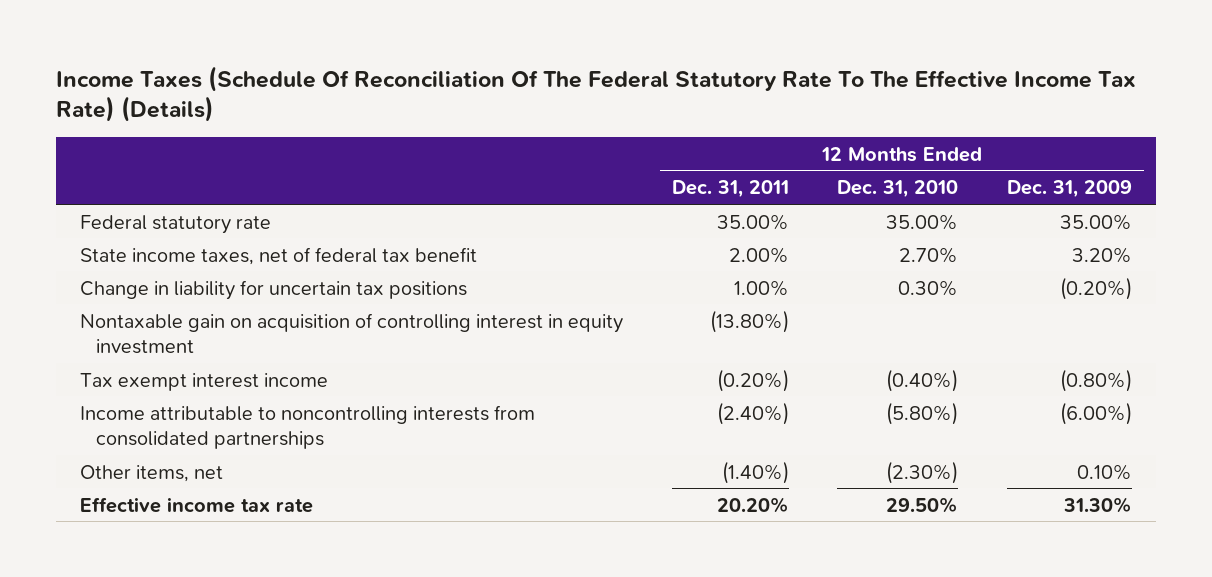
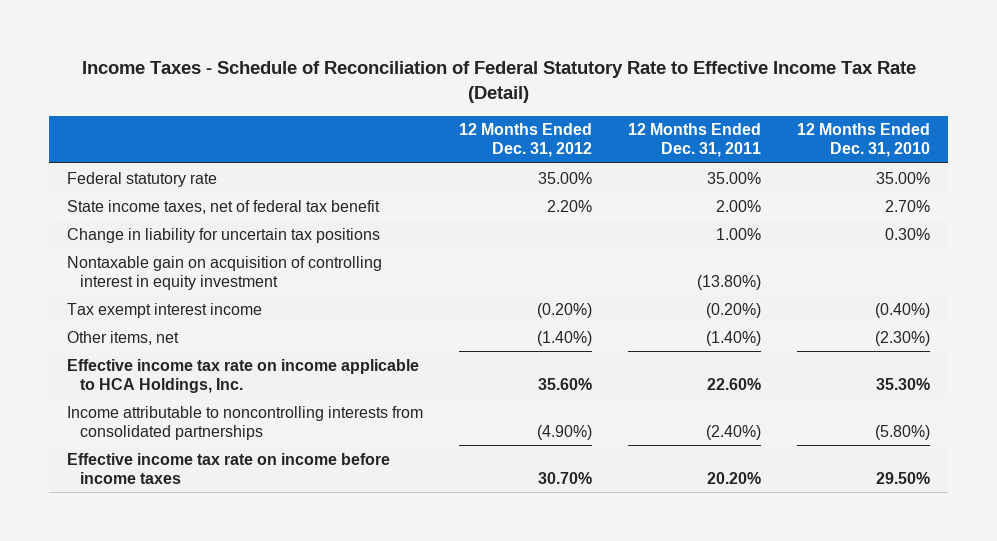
- Income Taxes (Schedule Of Reconciliation Of The Federal Statutory Rate To The Effective Income Tax Rate) (Details)
+ Income Taxes - Schedule of Reconciliation of Federal Statutory Rate to Effective Income Tax Rate (Detail)
- | 12 Months Ended Dec. 31, 2011 | 12 Months Ended Dec. 31, 2010 | 12 Months Ended Dec. 31, 2009
+ | 12 Months Ended Dec. 31, 2012 | 12 Months Ended Dec. 31, 2011 | 12 Months Ended Dec. 31, 2010
- Effective income tax rate | 20.20% | 29.50% | 31.30%
+ Effective income tax rate on income applicable to HCA Holdings, Inc. | 35.60% | 22.60% | 35.30%
moved down: Income attributable to noncontrolling interests from consolidated partnerships | (4.90%) | (2.40%) | (5.80%)
+ Effective income tax rate on income before income taxes | 30.70% | 20.20% | 29.50%

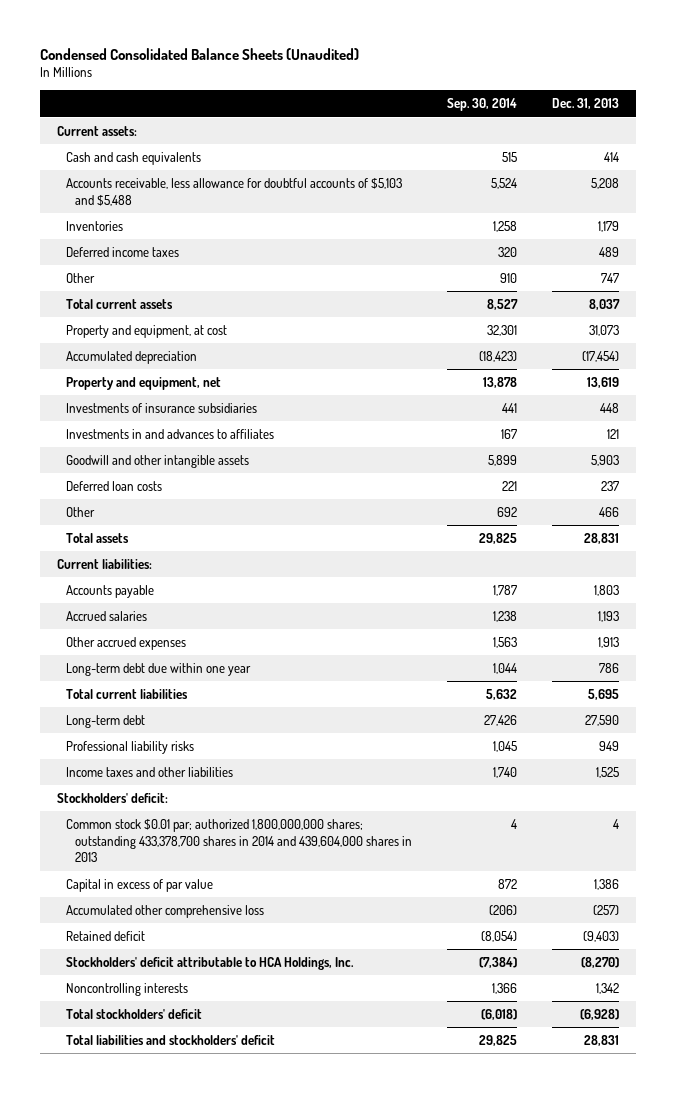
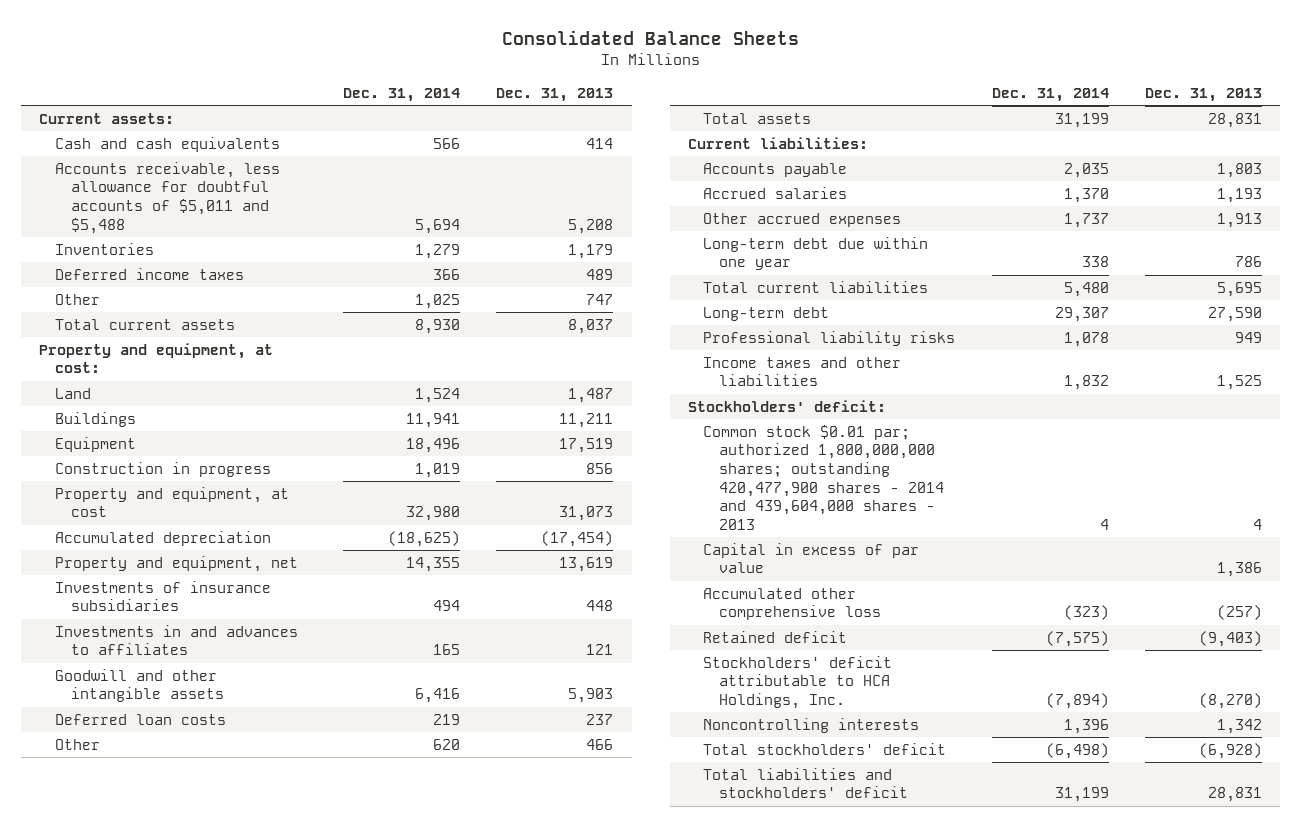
- Condensed Consolidated Balance Sheets (Unaudited)
+ Consolidated Balance Sheets
- | Sep. 30, 2014 | Dec. 31, 2013
+ | Dec. 31, 2014 | Dec. 31, 2013
- Accounts receivable, less allowance for doubtful accounts of $5,103 and $5,488 | 5,524 | 5,208
+ Accounts receivable, less allowance for doubtful accounts of $5,011 and $5,488 | 5,694 | 5,208
+ Property and equipment, at cost:
+ Land | 1,524 | 1,487
+ Buildings | 11,941 | 11,211
+ Equipment | 18,496 | 17,519
+ Construction in progress | 1,019 | 856
- Common stock $0.01 par; authorized 1,800,000,000 shares; outstanding 433,378,700 shares in 2014 and 439,604,000 shares in 2013 | 4 | 4
+ Common stock $0.01 par; authorized 1,800,000,000 shares; outstanding 420,477,900 shares - 2014 and 439,604,000 shares - 2013 | 4 | 4

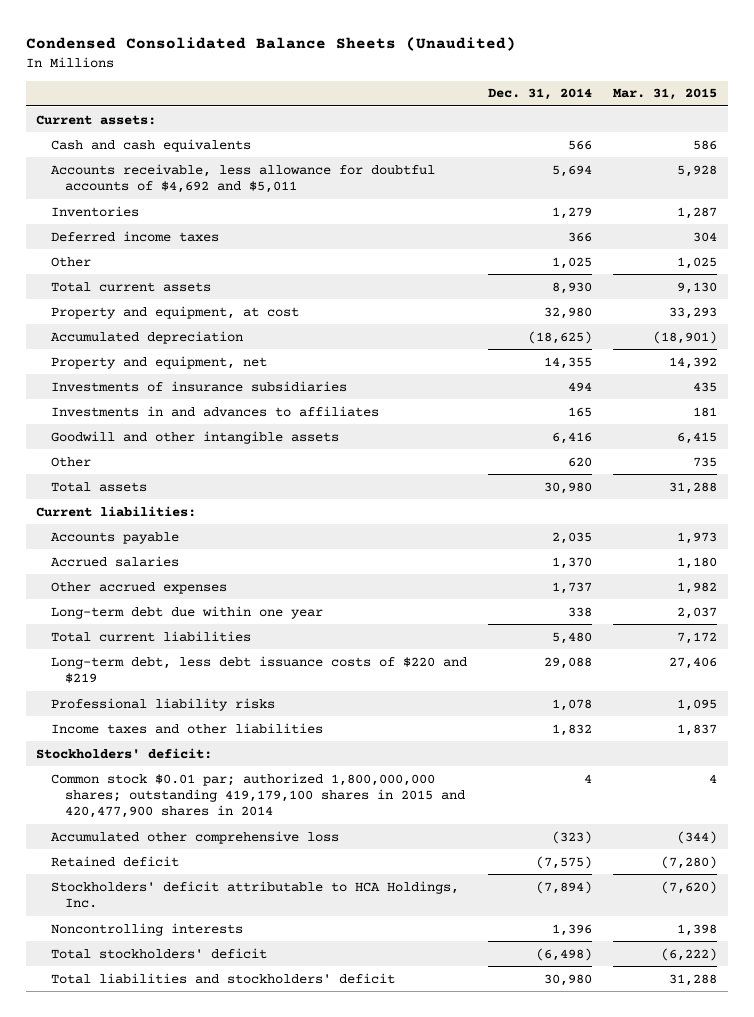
- Consolidated Balance Sheets
+ Condensed Consolidated Balance Sheets (Unaudited)
- | Dec. 31, 2014 | Dec. 31, 2013
+ | Dec. 31, 2014 | Mar. 31, 2015
- Accounts receivable, less allowance for doubtful accounts of $5,011 and $5,488 | 5,694 | 5,208
+ Accounts receivable, less allowance for doubtful accounts of $4,692 and $5,011 | 5,694 | 5,928
- Property and equipment, at cost:
- Land | 1,524 | 1,487
- Buildings | 11,941 | 11,211
- Equipment | 18,496 | 17,519
- Construction in progress | 1,019 | 856
- Deferred loan costs | 219 | 237
- Total assets | 31,199 | 28,831
+ Total assets | 30,980 | 31,288
- Long-term debt | 29,307 | 27,590
+ Long-term debt, less debt issuance costs of $220 and $219 | 29,088 | 27,406
- Common stock $0.01 par; authorized 1,800,000,000 shares; outstanding 420,477,900 shares - 2014 and 439,604,000 shares - 2013 | 4 | 4
- Capital in excess of par value | | 1,386
+ Common stock $0.01 par; authorized 1,800,000,000 shares; outstanding 419,179,100 shares in 2015 and 420,477,900 shares in 2014 | 4 | 4
- Total liabilities and stockholders' deficit | 31,199 | 28,831
+ Total liabilities and stockholders' deficit | 30,980 | 31,288

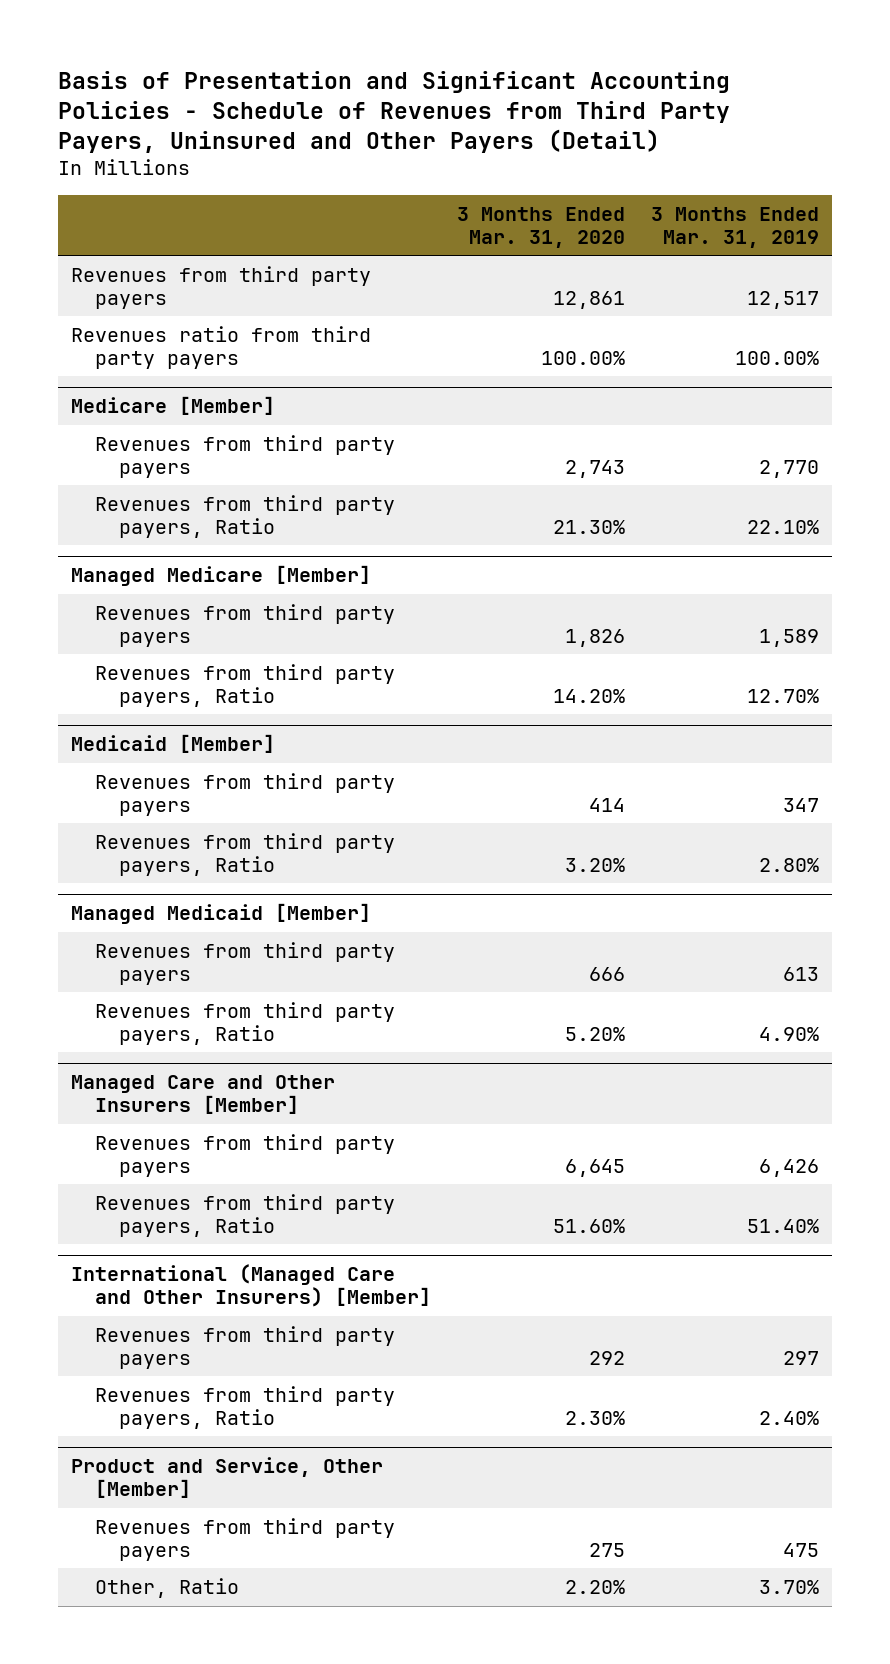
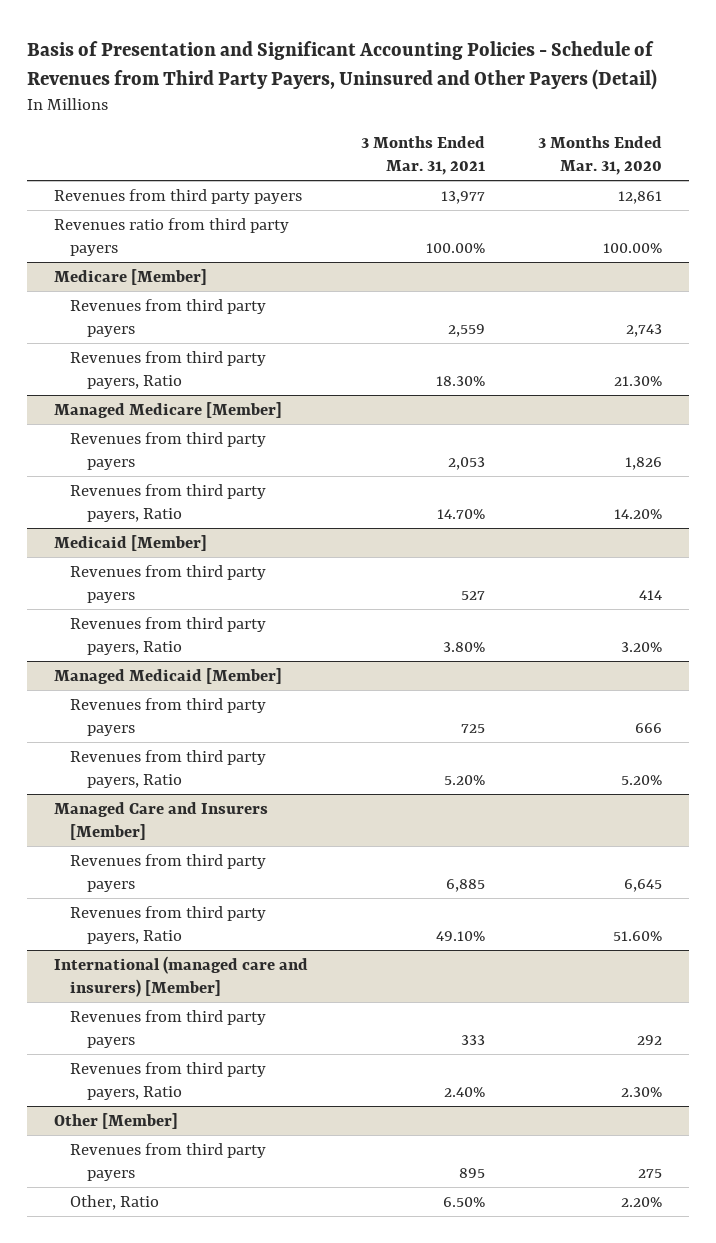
- | 3 Months Ended Mar. 31, 2020 | 3 Months Ended Mar. 31, 2019
+ | 3 Months Ended Mar. 31, 2021 | 3 Months Ended Mar. 31, 2020
- Managed Care and Other Insurers [Member]
+ Managed Care and Insurers [Member]
- International (Managed Care and Other Insurers) [Member]
+ International (managed care and insurers) [Member]
- Product and Service, Other [Member]
+ Other [Member]

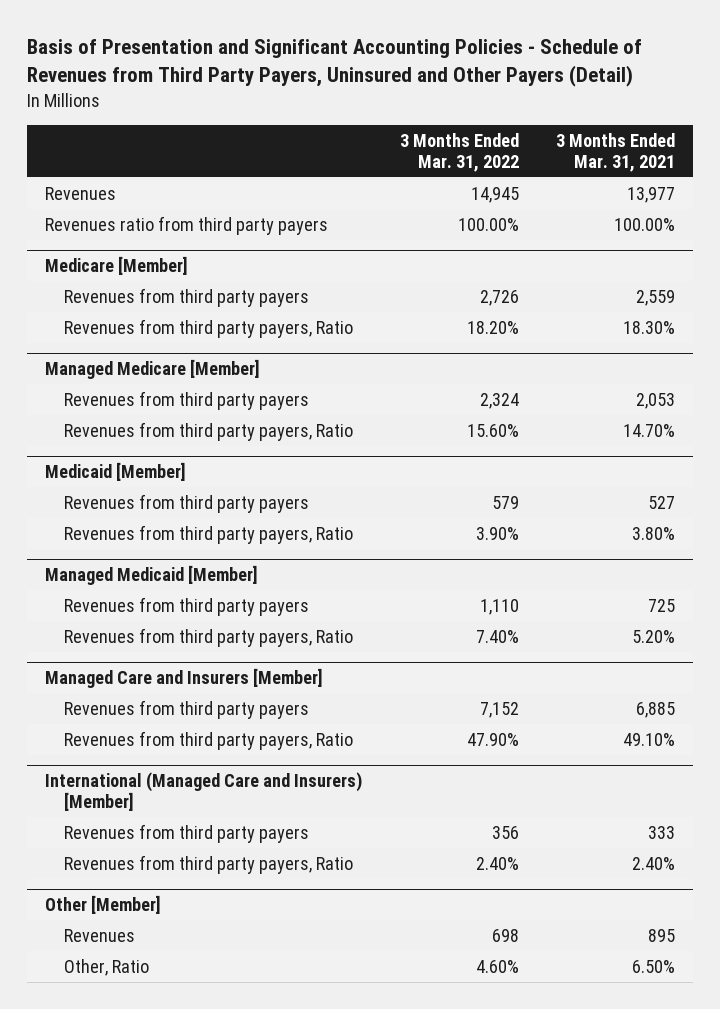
- | 3 Months Ended Mar. 31, 2021 | 3 Months Ended Mar. 31, 2020
+ | 3 Months Ended Mar. 31, 2022 | 3 Months Ended Mar. 31, 2021
- Revenues from third party payers | 13,977 | 12,861
+ Revenues | 14,945 | 13,977
- International (managed care and insurers) [Member]
+ International (Managed Care and Insurers) [Member]
@ Other [Member]
- Revenues from third party payers | 895 | 275
+ Revenues | 698 | 895

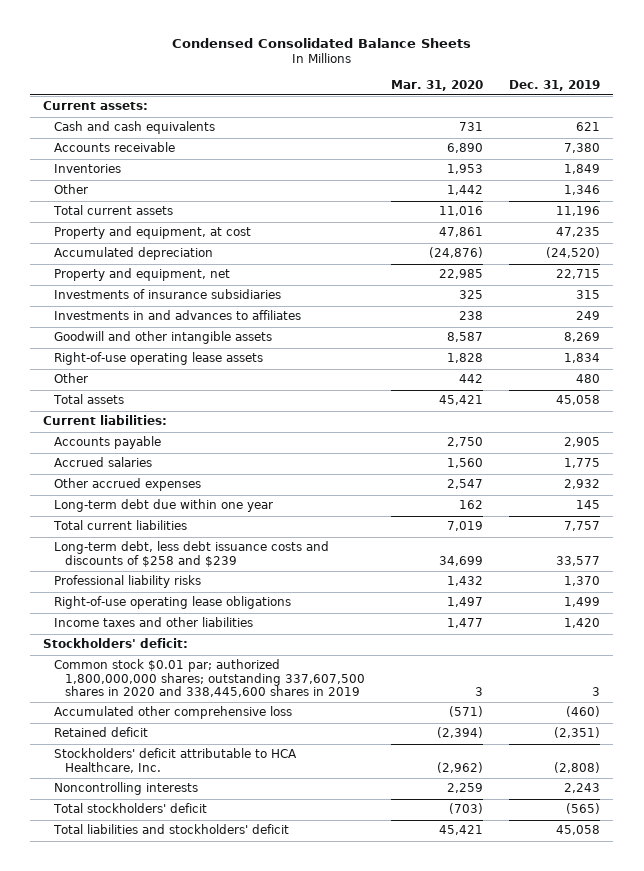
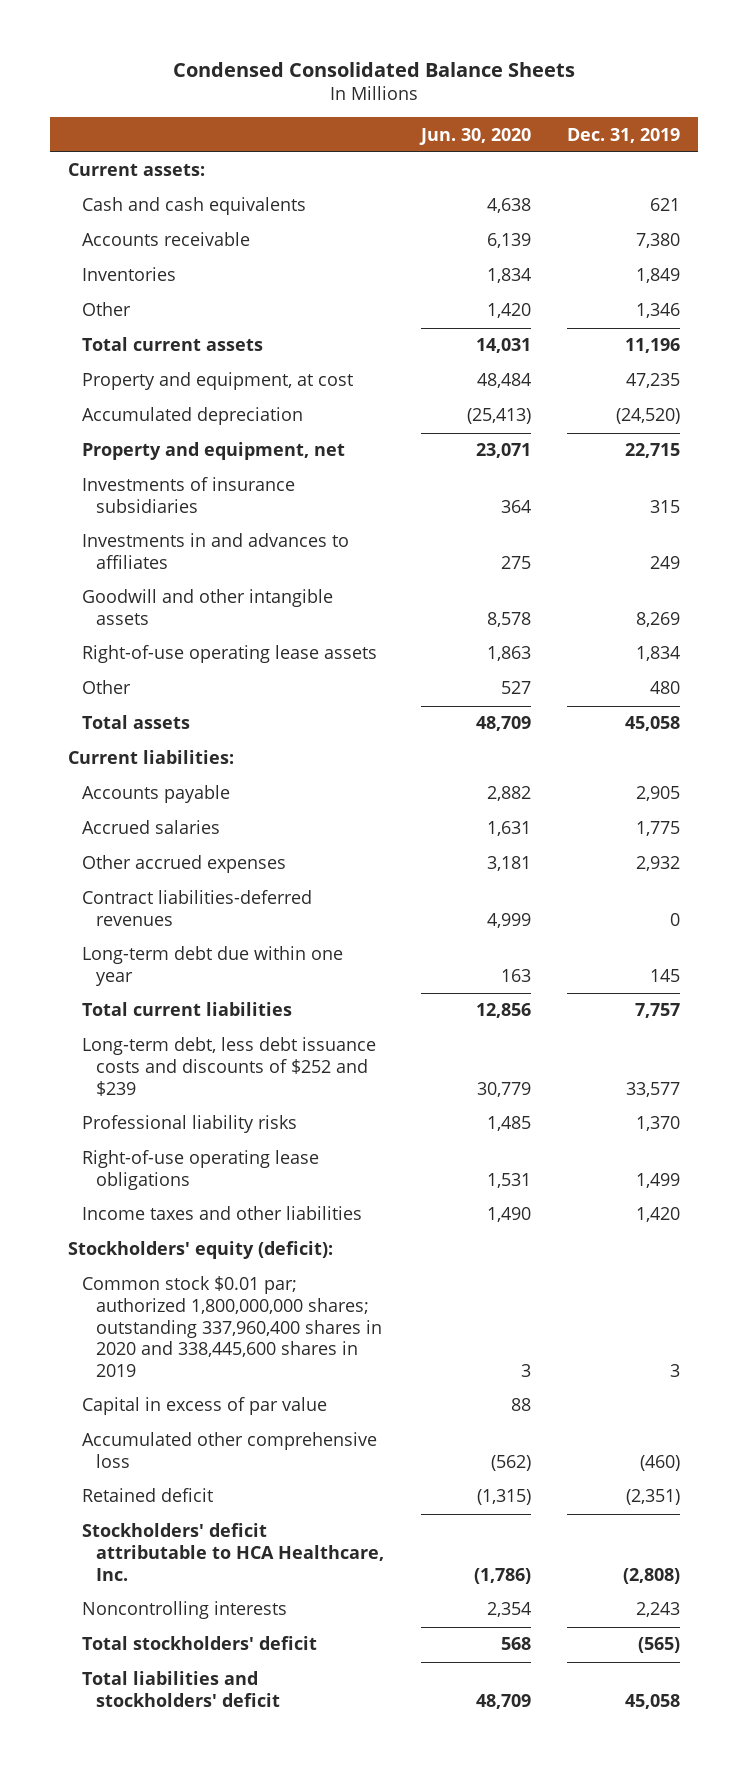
- | Mar. 31, 2020 | Dec. 31, 2019
+ | Jun. 30, 2020 | Dec. 31, 2019
+ Contract liabilities-deferred revenues | 4,999 | 0
- Long-term debt, less debt issuance costs and discounts of $258 and $239 | 34,699 | 33,577
+ Long-term debt, less debt issuance costs and discounts of $252 and $239 | 30,779 | 33,577
- Stockholders' deficit:
- Common stock $0.01 par; authorized 1,800,000,000 shares; outstanding 337,607,500 shares in 2020 and 338,445,600 shares in 2019 | 3 | 3
+ Stockholders' equity (deficit):
+ Common stock $0.01 par; authorized 1,800,000,000 shares; outstanding 337,960,400 shares in 2020 and 338,445,600 shares in 2019 | 3 | 3
+ Capital in excess of par value | 88 |

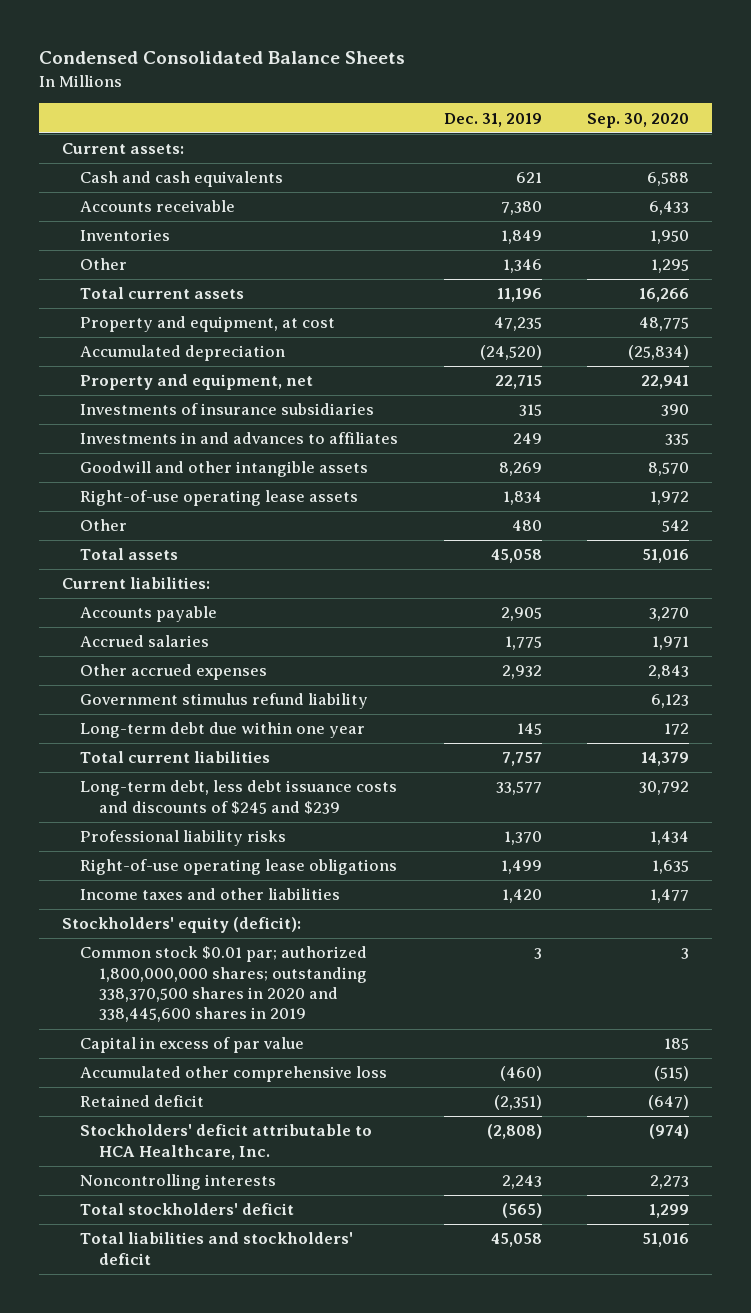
- | Jun. 30, 2020 | Dec. 31, 2019
+ | Dec. 31, 2019 | Sep. 30, 2020
- Contract liabilities-deferred revenues | 4,999 | 0
+ Government stimulus refund liability | | 6,123
- Long-term debt, less debt issuance costs and discounts of $252 and $239 | 30,779 | 33,577
+ Long-term debt, less debt issuance costs and discounts of $245 and $239 | 33,577 | 30,792
- Common stock $0.01 par; authorized 1,800,000,000 shares; outstanding 337,960,400 shares in 2020 and 338,445,600 shares in 2019 | 3 | 3
+ Common stock $0.01 par; authorized 1,800,000,000 shares; outstanding 338,370,500 shares in 2020 and 338,445,600 shares in 2019 | 3 | 3

